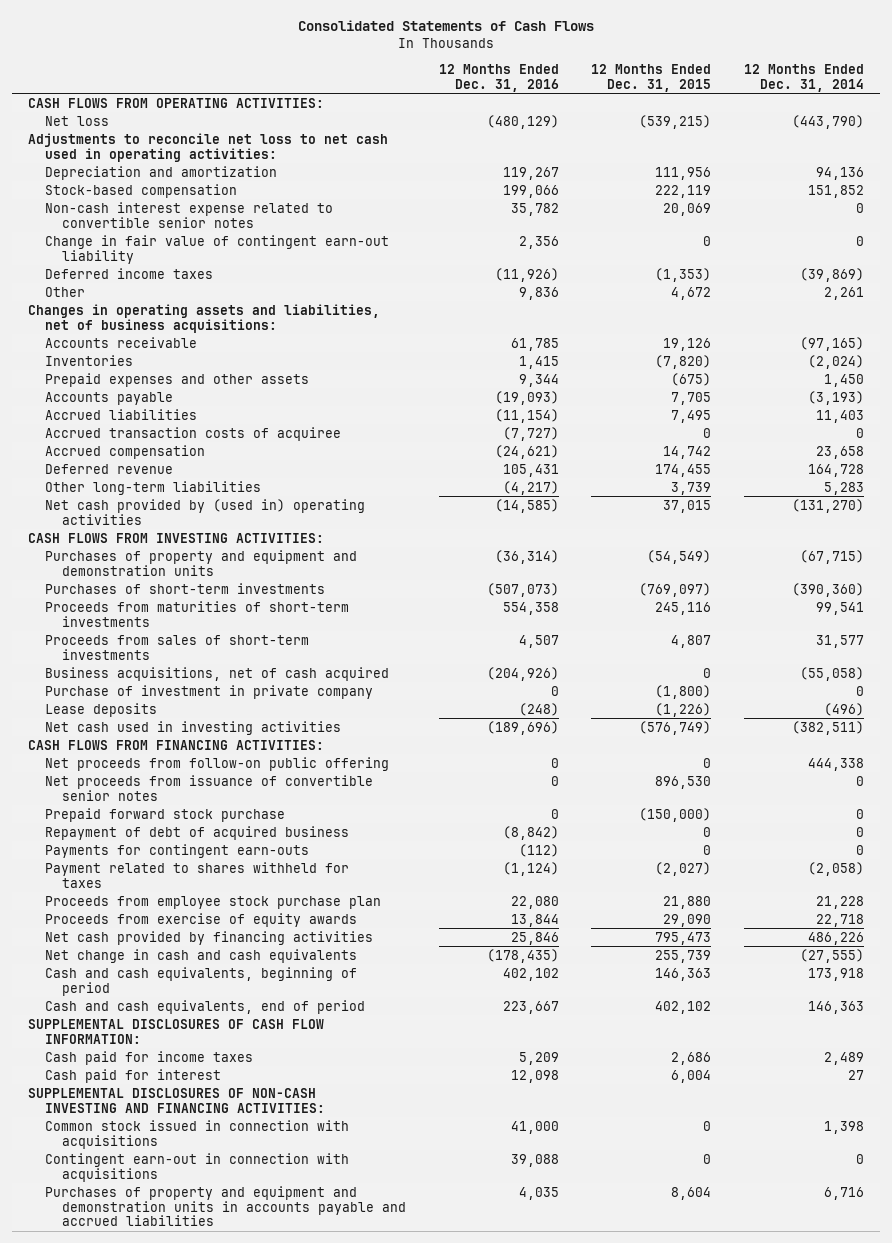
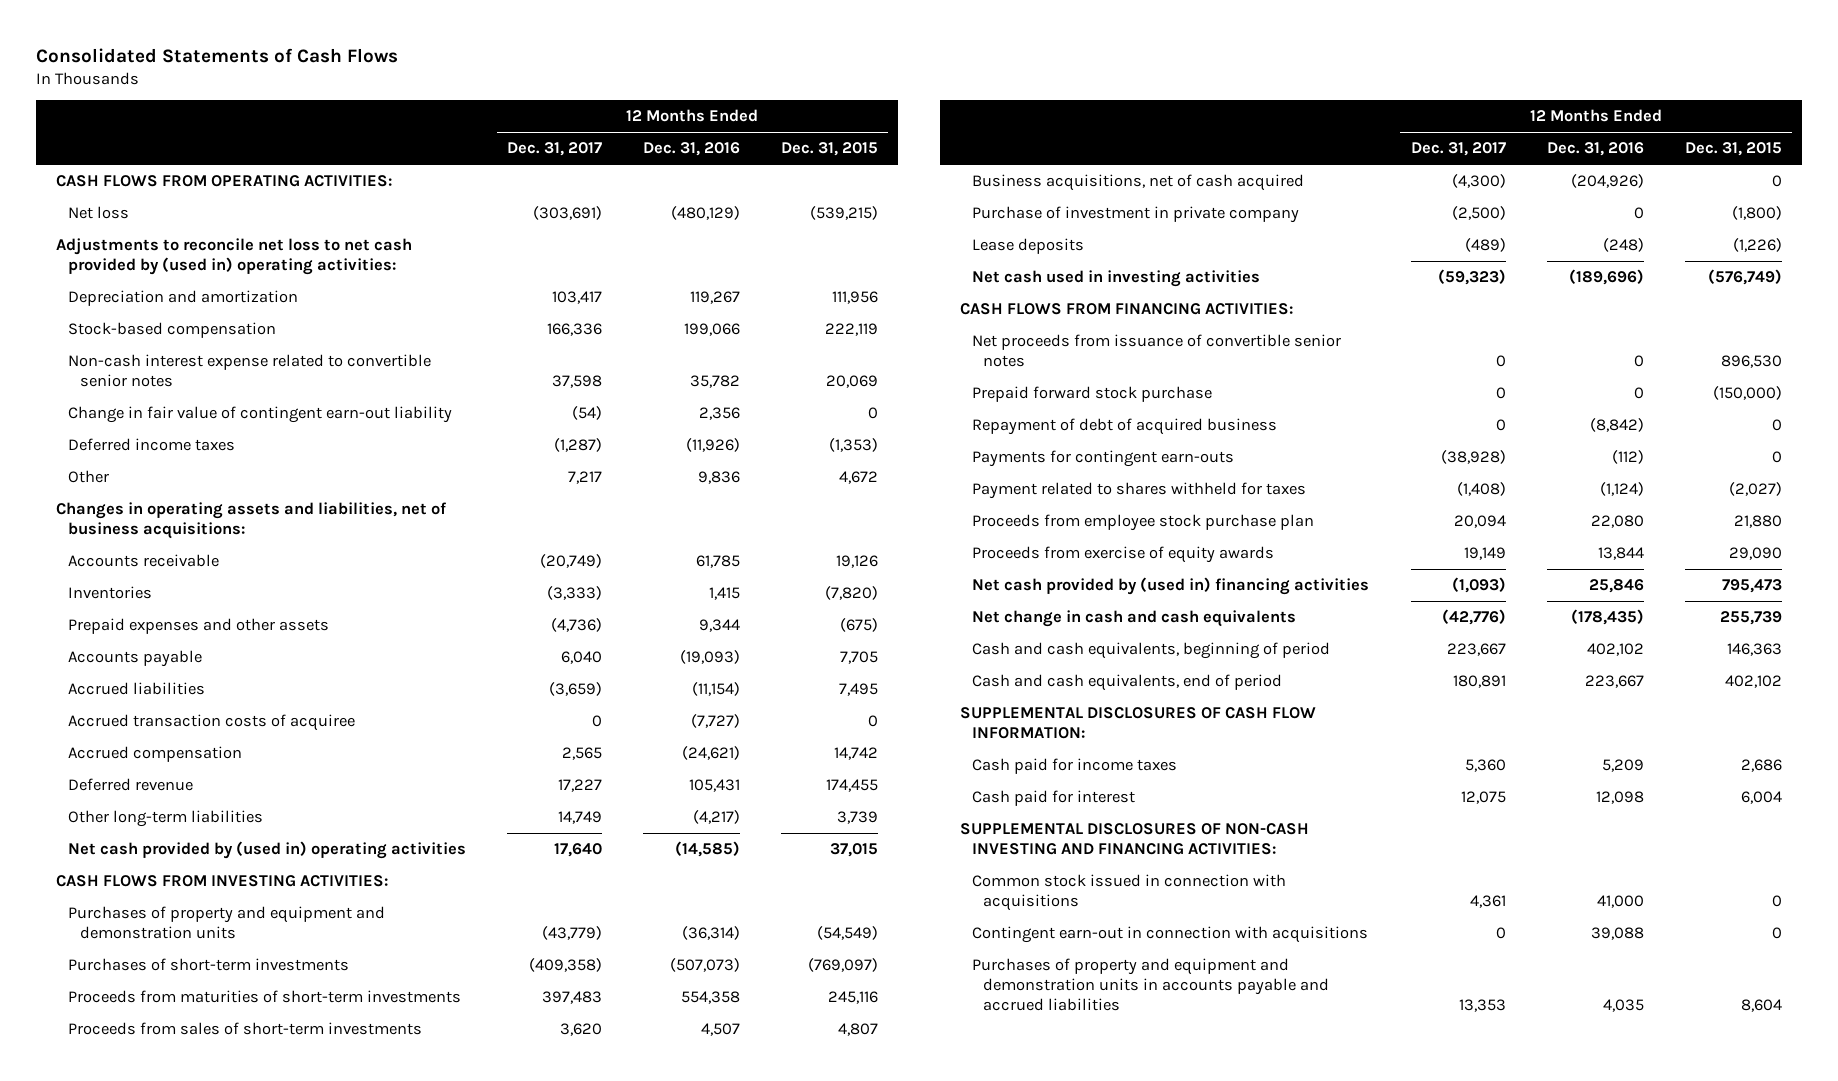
- | 12 Months Ended Dec. 31, 2016 | 12 Months Ended Dec. 31, 2015 | 12 Months Ended Dec. 31, 2014
+ | 12 Months Ended Dec. 31, 2017 | 12 Months Ended Dec. 31, 2016 | 12 Months Ended Dec. 31, 2015
- Adjustments to reconcile net loss to net cash used in operating activities:
+ Adjustments to reconcile net loss to net cash provided by (used in) operating activities:
- Net proceeds from follow-on public offering | 0 | 0 | 444,338
- Net cash provided by financing activities | 25,846 | 795,473 | 486,226
+ Net cash provided by (used in) financing activities | (1,093) | 25,846 | 795,473

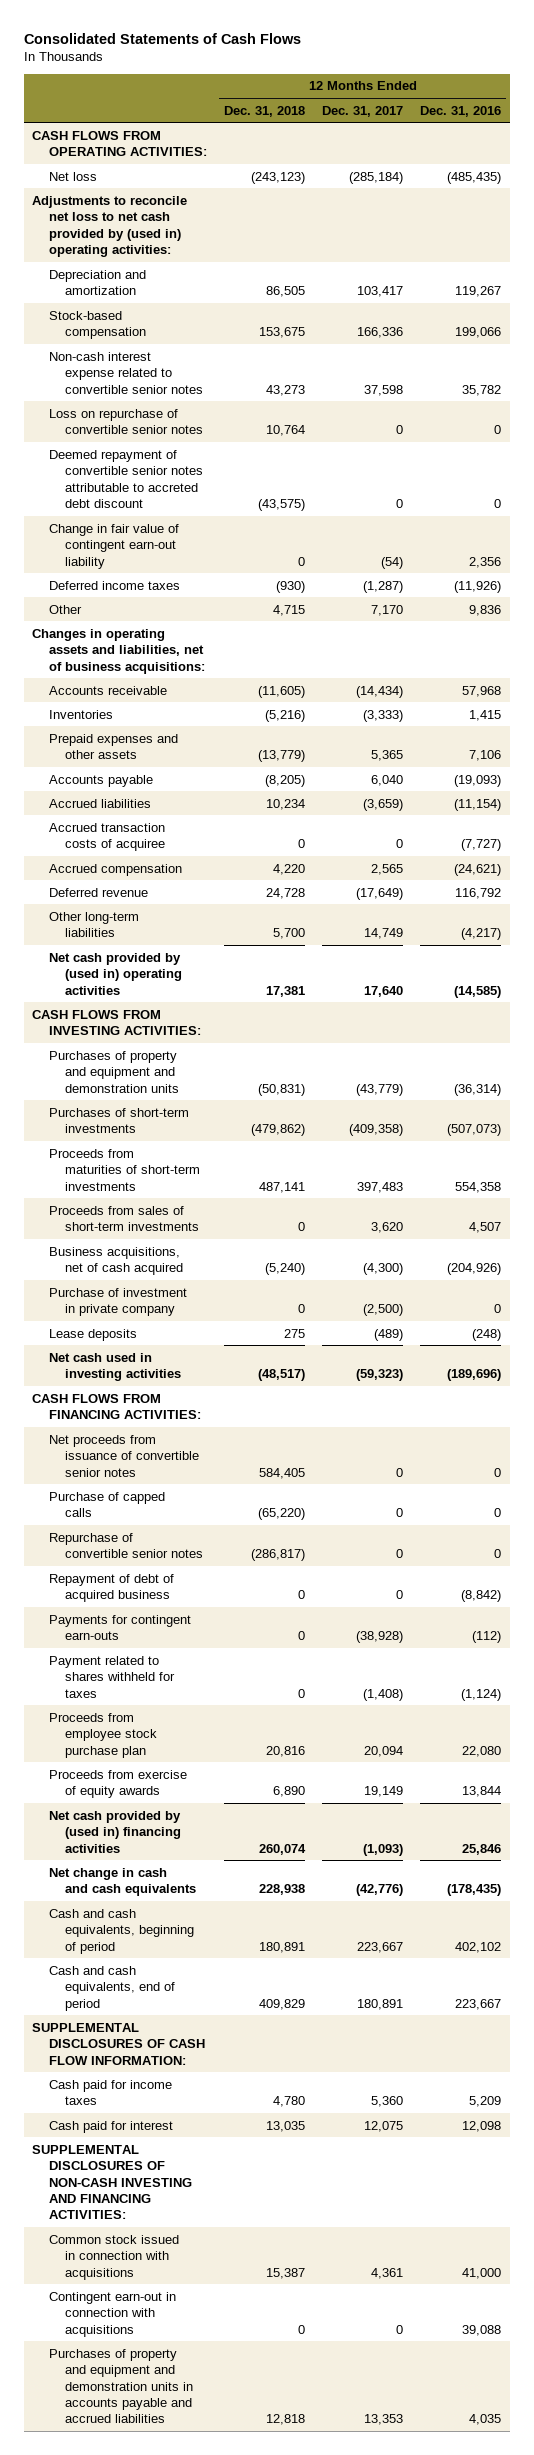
- | 12 Months Ended Dec. 31, 2017 | 12 Months Ended Dec. 31, 2016 | 12 Months Ended Dec. 31, 2015
+ | 12 Months Ended Dec. 31, 2018 | 12 Months Ended Dec. 31, 2017 | 12 Months Ended Dec. 31, 2016
- Net loss | (303,691) | (480,129) | (539,215)
+ Net loss | (243,123) | (285,184) | (485,435)
+ Loss on repurchase of convertible senior notes | 10,764 | 0 | 0
+ Deemed repayment of convertible senior notes attributable to accreted debt discount | (43,575) | 0 | 0
- Other | 7,217 | 9,836 | 4,672
+ Other | 4,715 | 7,170 | 9,836
- Accounts receivable | (20,749) | 61,785 | 19,126
+ Accounts receivable | (11,605) | (14,434) | 57,968
- Prepaid expenses and other assets | (4,736) | 9,344 | (675)
+ Prepaid expenses and other assets | (13,779) | 5,365 | 7,106
- Deferred revenue | 17,227 | 105,431 | 174,455
+ Deferred revenue | 24,728 | (17,649) | 116,792
- Prepaid forward stock purchase | 0 | 0 | (150,000)
+ Purchase of capped calls | (65,220) | 0 | 0
+ Repurchase of convertible senior notes | (286,817) | 0 | 0

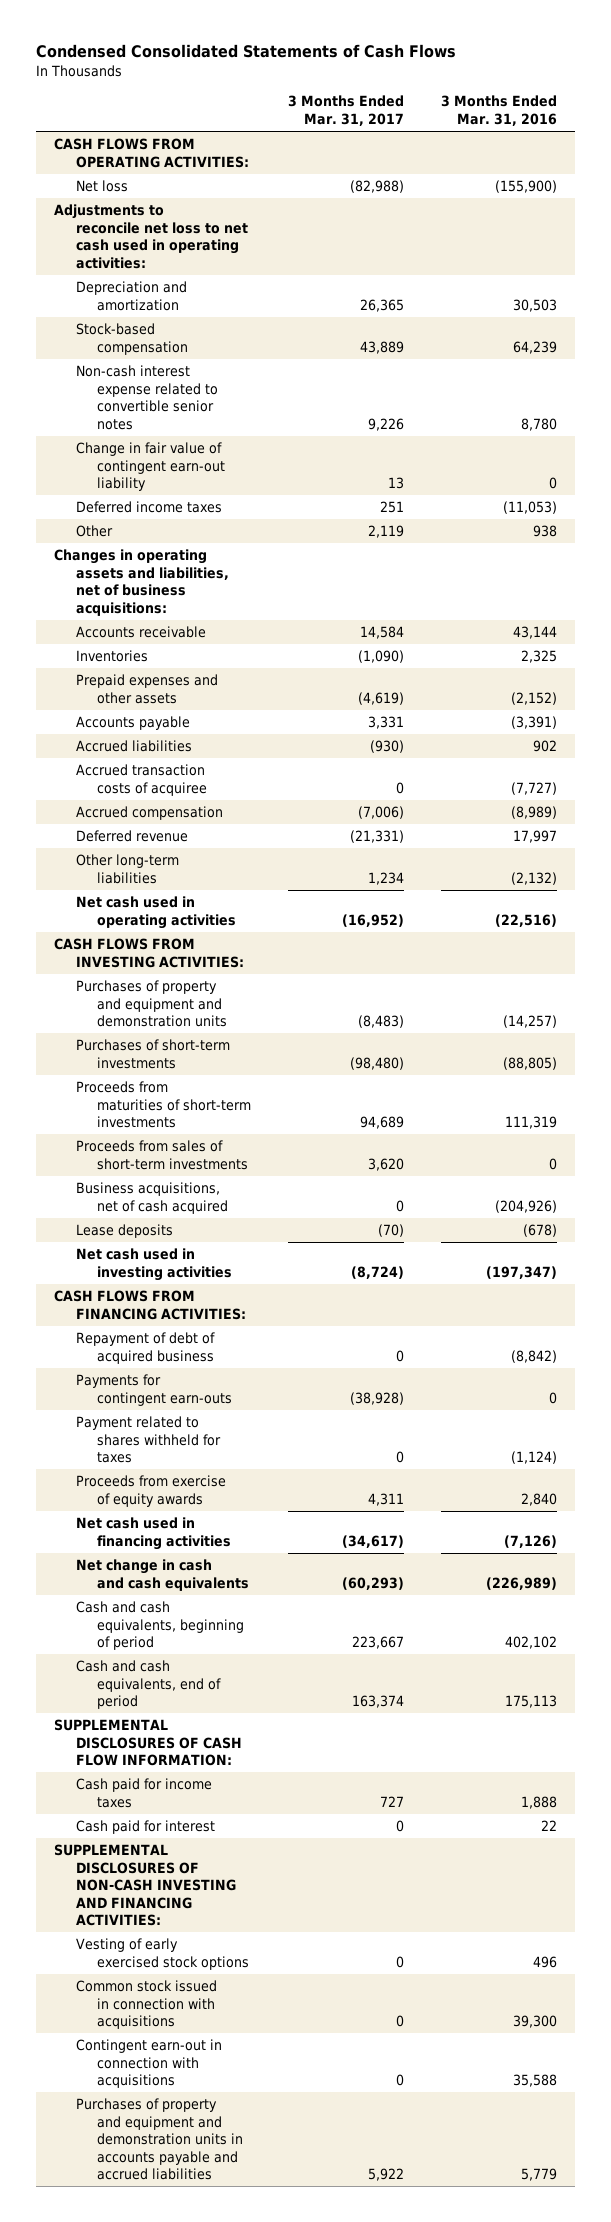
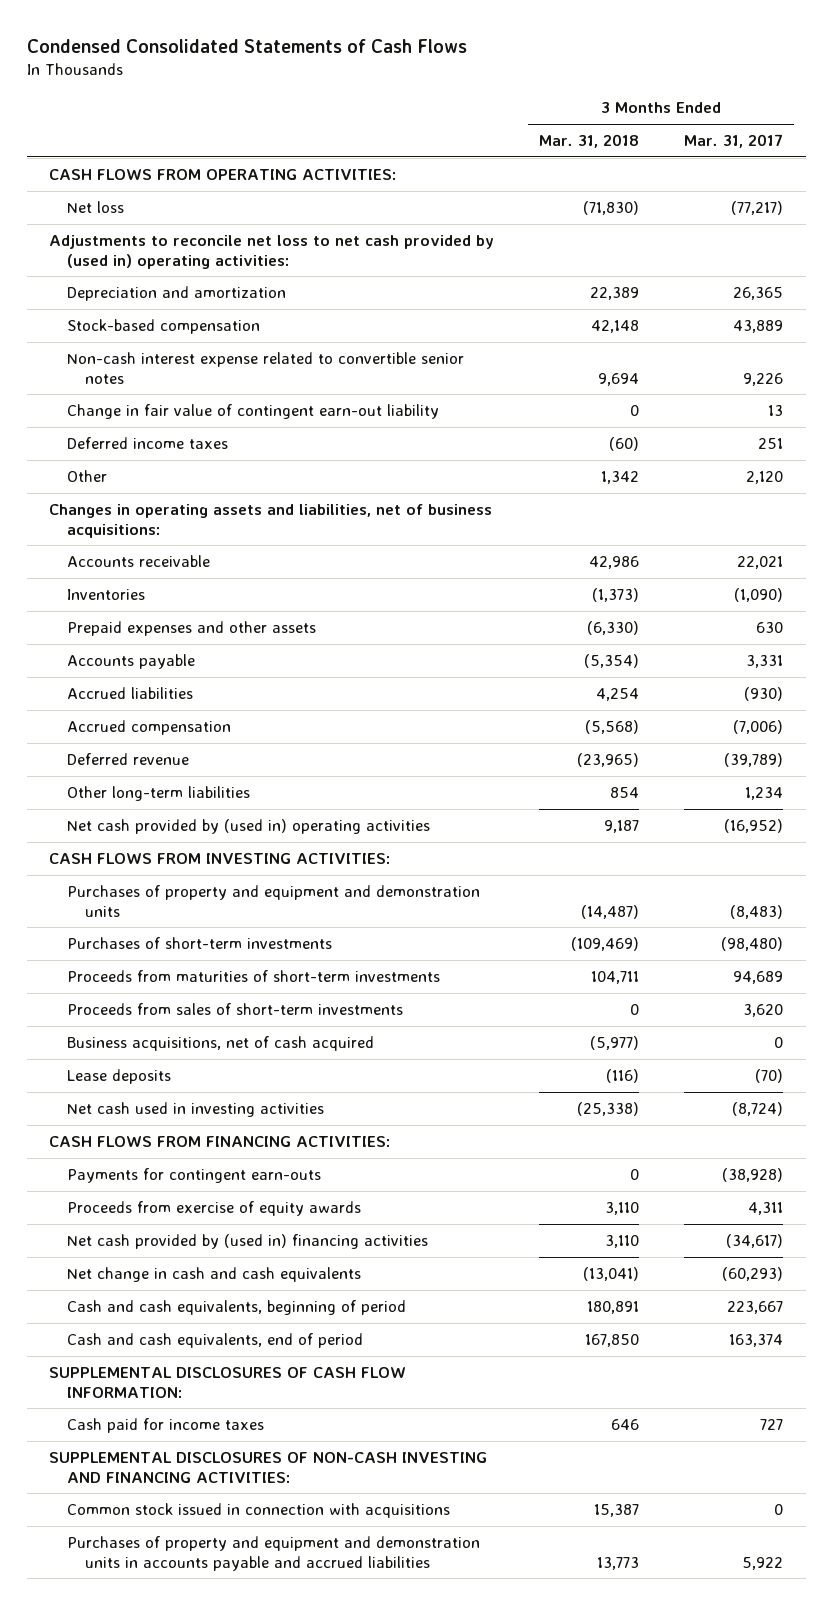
- | 3 Months Ended Mar. 31, 2017 | 3 Months Ended Mar. 31, 2016
+ | 3 Months Ended Mar. 31, 2018 | 3 Months Ended Mar. 31, 2017
- Net loss | (82,988) | (155,900)
- Adjustments to reconcile net loss to net cash used in operating activities:
+ Net loss | (71,830) | (77,217)
+ Adjustments to reconcile net loss to net cash provided by (used in) operating activities:
- Other | 2,119 | 938
+ Other | 1,342 | 2,120
- Accounts receivable | 14,584 | 43,144
+ Accounts receivable | 42,986 | 22,021
- Prepaid expenses and other assets | (4,619) | (2,152)
+ Prepaid expenses and other assets | (6,330) | 630
- Accrued transaction costs of acquiree | 0 | (7,727)
- Deferred revenue | (21,331) | 17,997
+ Deferred revenue | (23,965) | (39,789)
- Net cash used in operating activities | (16,952) | (22,516)
+ Net cash provided by (used in) operating activities | 9,187 | (16,952)
- Repayment of debt of acquired business | 0 | (8,842)
- Payment related to shares withheld for taxes | 0 | (1,124)
- Net cash used in financing activities | (34,617) | (7,126)
+ Net cash provided by (used in) financing activities | 3,110 | (34,617)
- Cash paid for interest | 0 | 22
- Vesting of early exercised stock options | 0 | 496
- Contingent earn-out in connection with acquisitions | 0 | 35,588

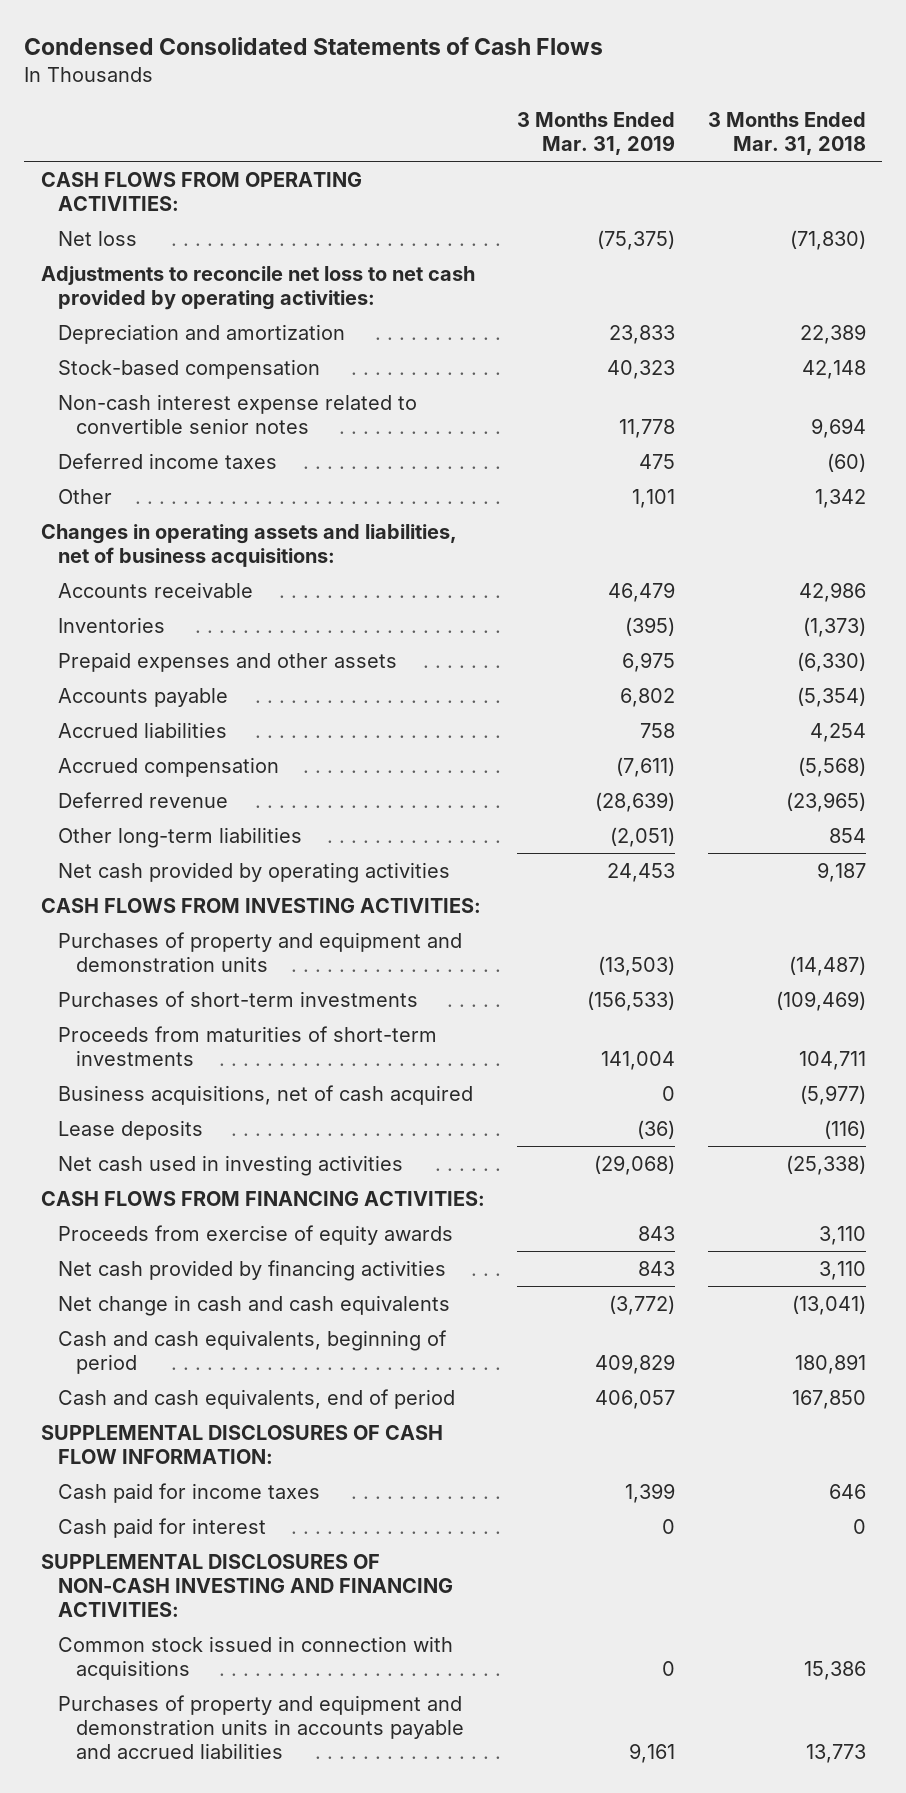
- | 3 Months Ended Mar. 31, 2018 | 3 Months Ended Mar. 31, 2017
+ | 3 Months Ended Mar. 31, 2019 | 3 Months Ended Mar. 31, 2018
- Adjustments to reconcile net loss to net cash provided by (used in) operating activities:
+ Adjustments to reconcile net loss to net cash provided by operating activities:
- Change in fair value of contingent earn-out liability | 0 | 13
- Net cash provided by (used in) operating activities | 9,187 | (16,952)
+ Net cash provided by operating activities | 24,453 | 9,187
- Proceeds from sales of short-term investments | 0 | 3,620
- Payments for contingent earn-outs | 0 | (38,928)
- Net cash provided by (used in) financing activities | 3,110 | (34,617)
+ Net cash provided by financing activities | 843 | 3,110
+ Cash paid for interest | 0 | 0
- Common stock issued in connection with acquisitions | 15,387 | 0
+ Common stock issued in connection with acquisitions | 0 | 15,386

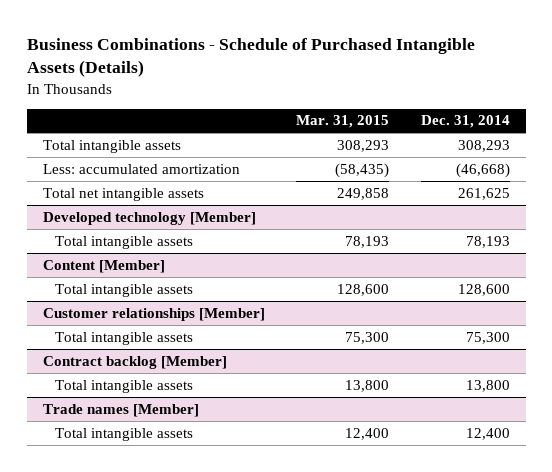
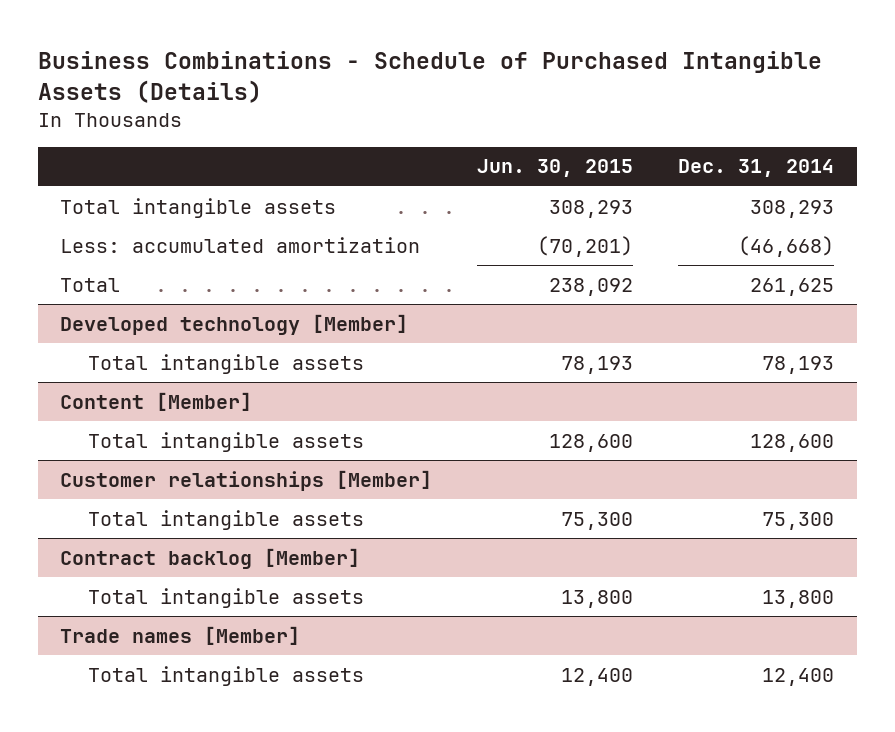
- | Mar. 31, 2015 | Dec. 31, 2014
+ | Jun. 30, 2015 | Dec. 31, 2014
- Total net intangible assets | 249,858 | 261,625
+ Total | 238,092 | 261,625

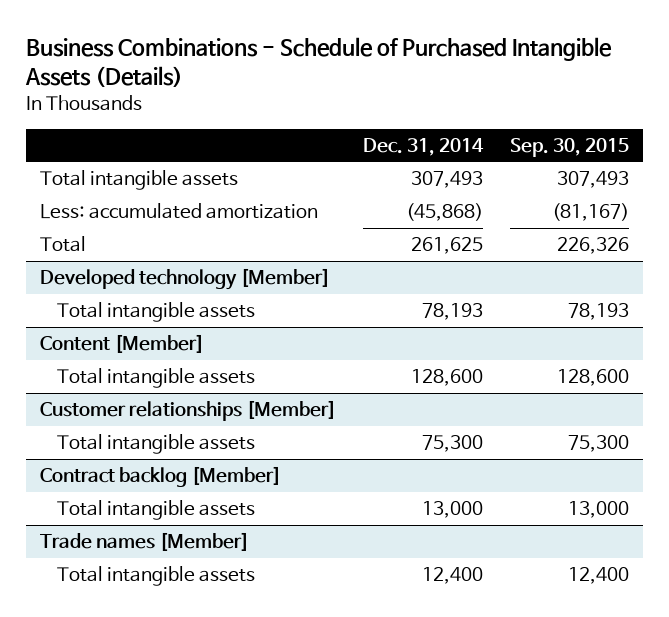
- | Jun. 30, 2015 | Dec. 31, 2014
+ | Dec. 31, 2014 | Sep. 30, 2015
- Total intangible assets | 308,293 | 308,293
- Less: accumulated amortization | (70,201) | (46,668)
+ Total intangible assets | 307,493 | 307,493
+ Less: accumulated amortization | (45,868) | (81,167)
@ Contract backlog [Member]
- Total intangible assets | 13,800 | 13,800
+ Total intangible assets | 13,000 | 13,000

